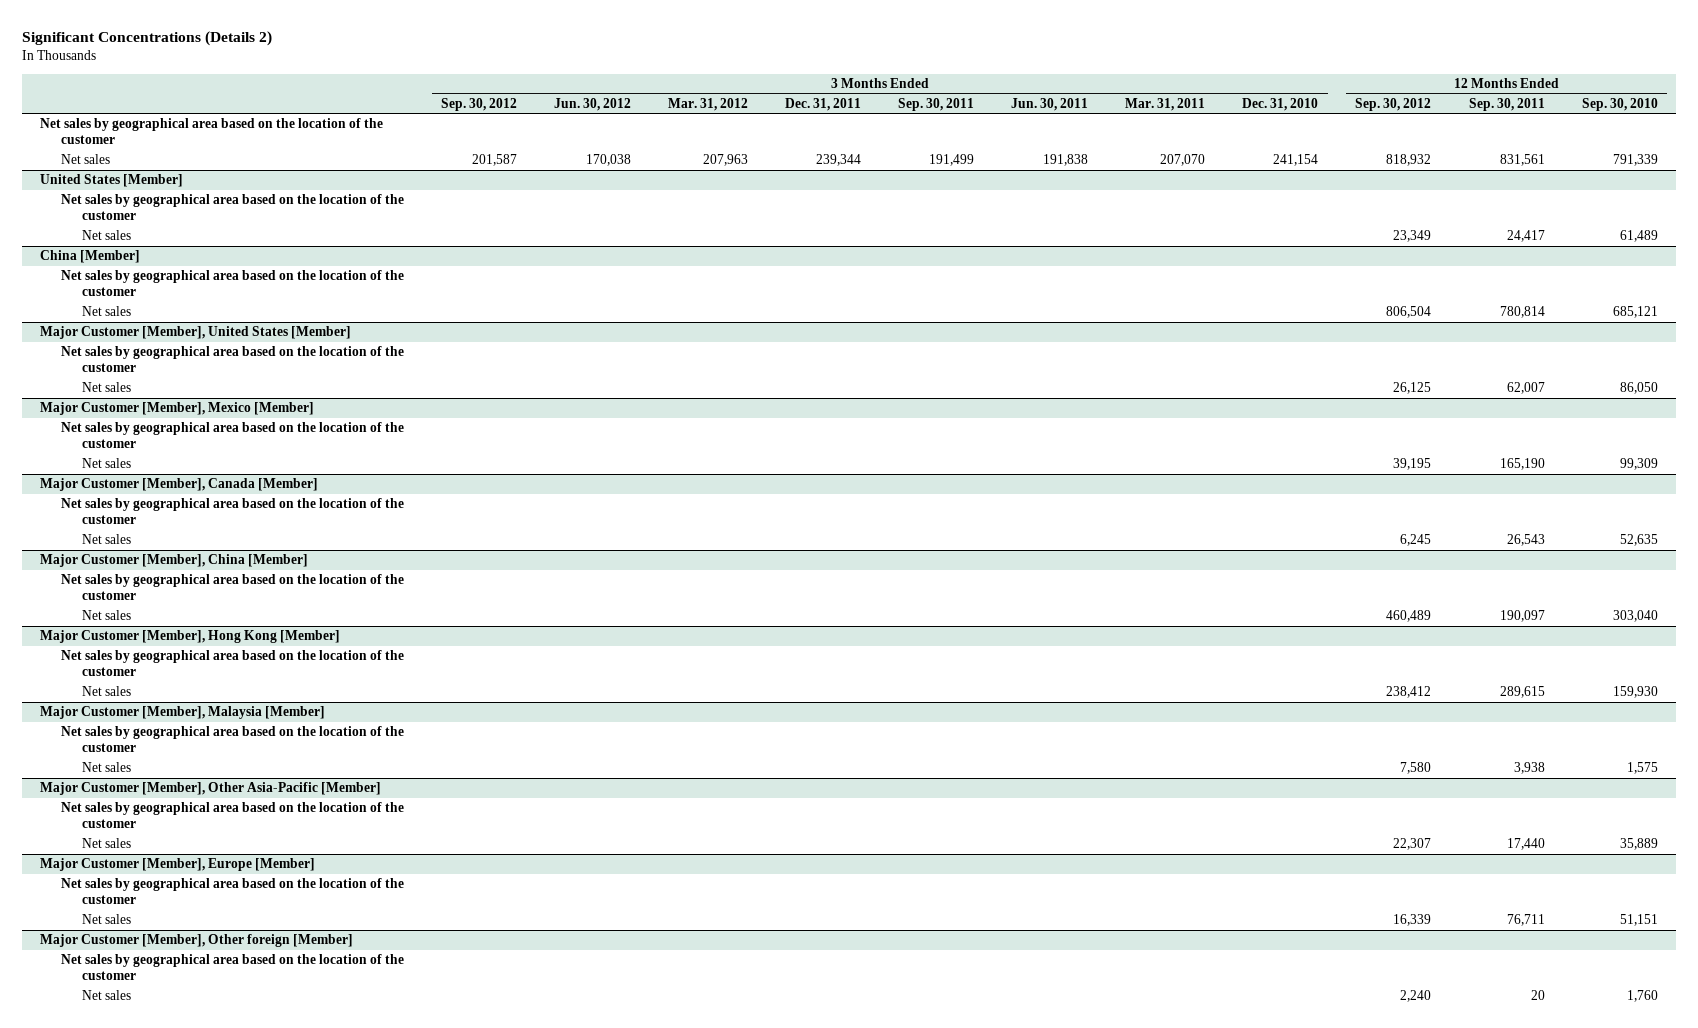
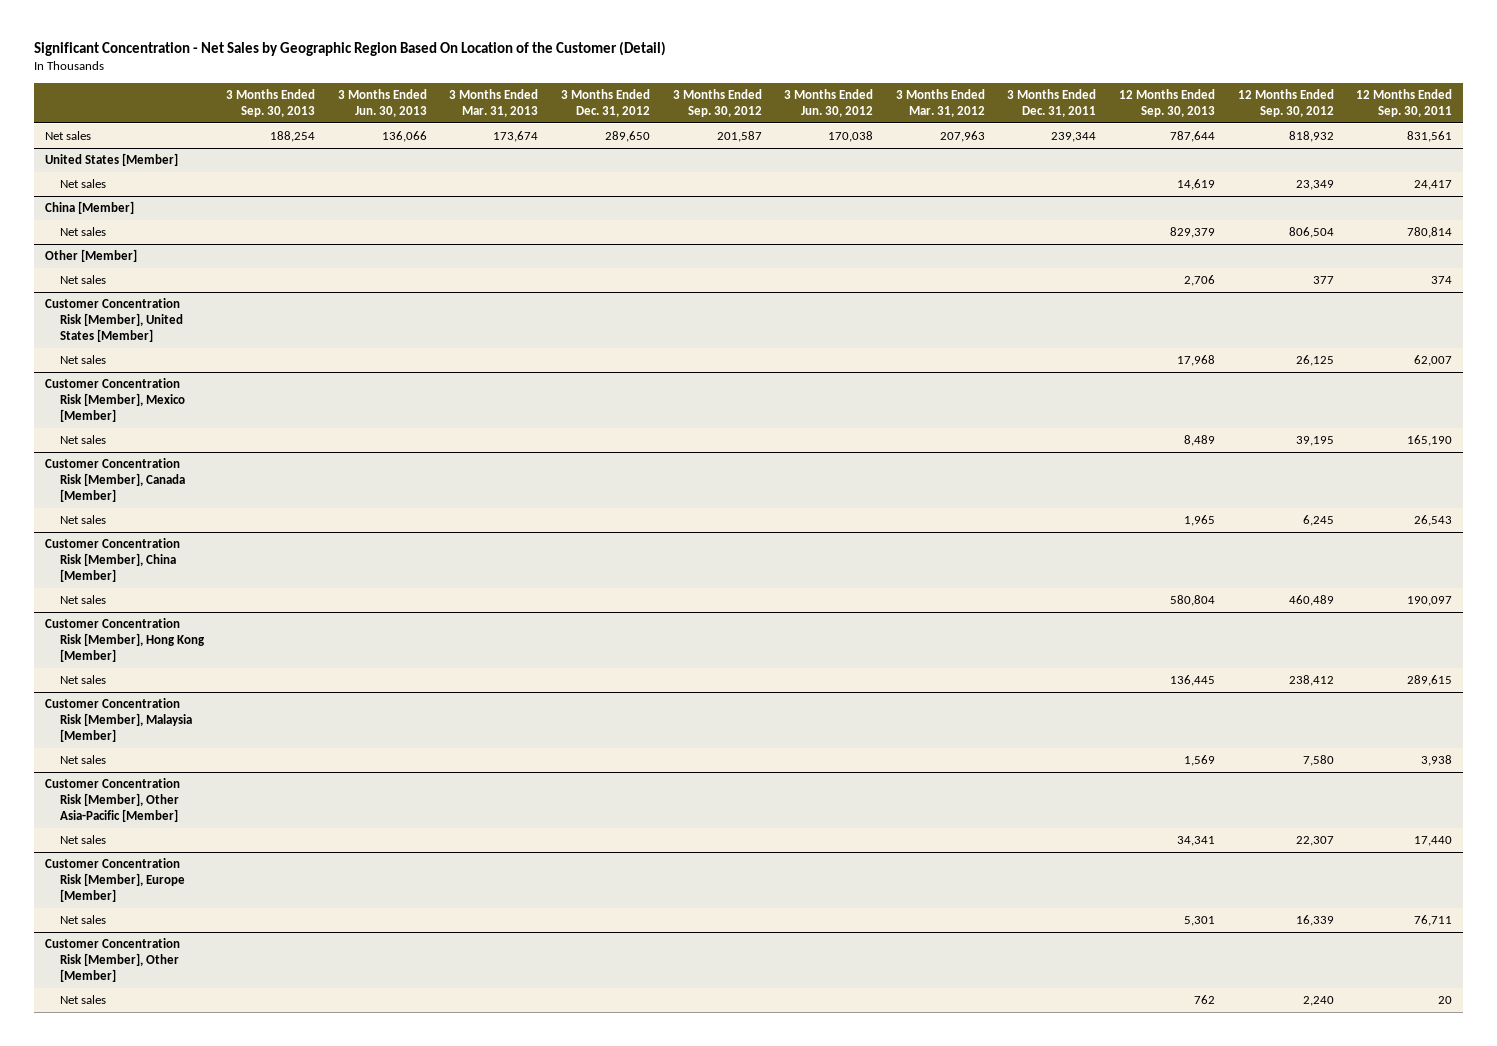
- Significant Concentrations (Details 2)
+ Significant Concentration - Net Sales by Geographic Region Based On Location of the Customer (Detail)
- | 3 Months Ended Sep. 30, 2012 | 3 Months Ended Jun. 30, 2012 | 3 Months Ended Mar. 31, 2012 | 3 Months Ended Dec. 31, 2011 | 3 Months Ended Sep. 30, 2011 | 3 Months Ended Jun. 30, 2011 | 3 Months Ended Mar. 31, 2011 | 3 Months Ended Dec. 31, 2010 | 12 Months Ended Sep. 30, 2012 | 12 Months Ended Sep. 30, 2011 | 12 Months Ended Sep. 30, 2010
+ | 3 Months Ended Sep. 30, 2013 | 3 Months Ended Jun. 30, 2013 | 3 Months Ended Mar. 31, 2013 | 3 Months Ended Dec. 31, 2012 | 3 Months Ended Sep. 30, 2012 | 3 Months Ended Jun. 30, 2012 | 3 Months Ended Mar. 31, 2012 | 3 Months Ended Dec. 31, 2011 | 12 Months Ended Sep. 30, 2013 | 12 Months Ended Sep. 30, 2012 | 12 Months Ended Sep. 30, 2011
- Net sales by geographical area based on the location of the customer
@ United States [Member]
- Net sales by geographical area based on the location of the customer
@ China [Member]
- Net sales by geographical area based on the location of the customer
- Major Customer [Member], United States [Member]
- Net sales by geographical area based on the location of the customer
+ Other [Member]
+ Net sales | | | | | | | | | 2,706 | 377 | 374
+ Customer Concentration Risk [Member], United States [Member]
- Major Customer [Member], Mexico [Member]
- Net sales by geographical area based on the location of the customer
+ Customer Concentration Risk [Member], Mexico [Member]
- Major Customer [Member], Canada [Member]
- Net sales by geographical area based on the location of the customer
+ Customer Concentration Risk [Member], Canada [Member]
- Major Customer [Member], China [Member]
- Net sales by geographical area based on the location of the customer
+ Customer Concentration Risk [Member], China [Member]
- Major Customer [Member], Hong Kong [Member]
- Net sales by geographical area based on the location of the customer
+ Customer Concentration Risk [Member], Hong Kong [Member]
- Major Customer [Member], Malaysia [Member]
- Net sales by geographical area based on the location of the customer
+ Customer Concentration Risk [Member], Malaysia [Member]
- Major Customer [Member], Other Asia-Pacific [Member]
- Net sales by geographical area based on the location of the customer
+ Customer Concentration Risk [Member], Other Asia-Pacific [Member]
- Major Customer [Member], Europe [Member]
- Net sales by geographical area based on the location of the customer
+ Customer Concentration Risk [Member], Europe [Member]
- Major Customer [Member], Other foreign [Member]
- Net sales by geographical area based on the location of the customer
+ Customer Concentration Risk [Member], Other [Member]

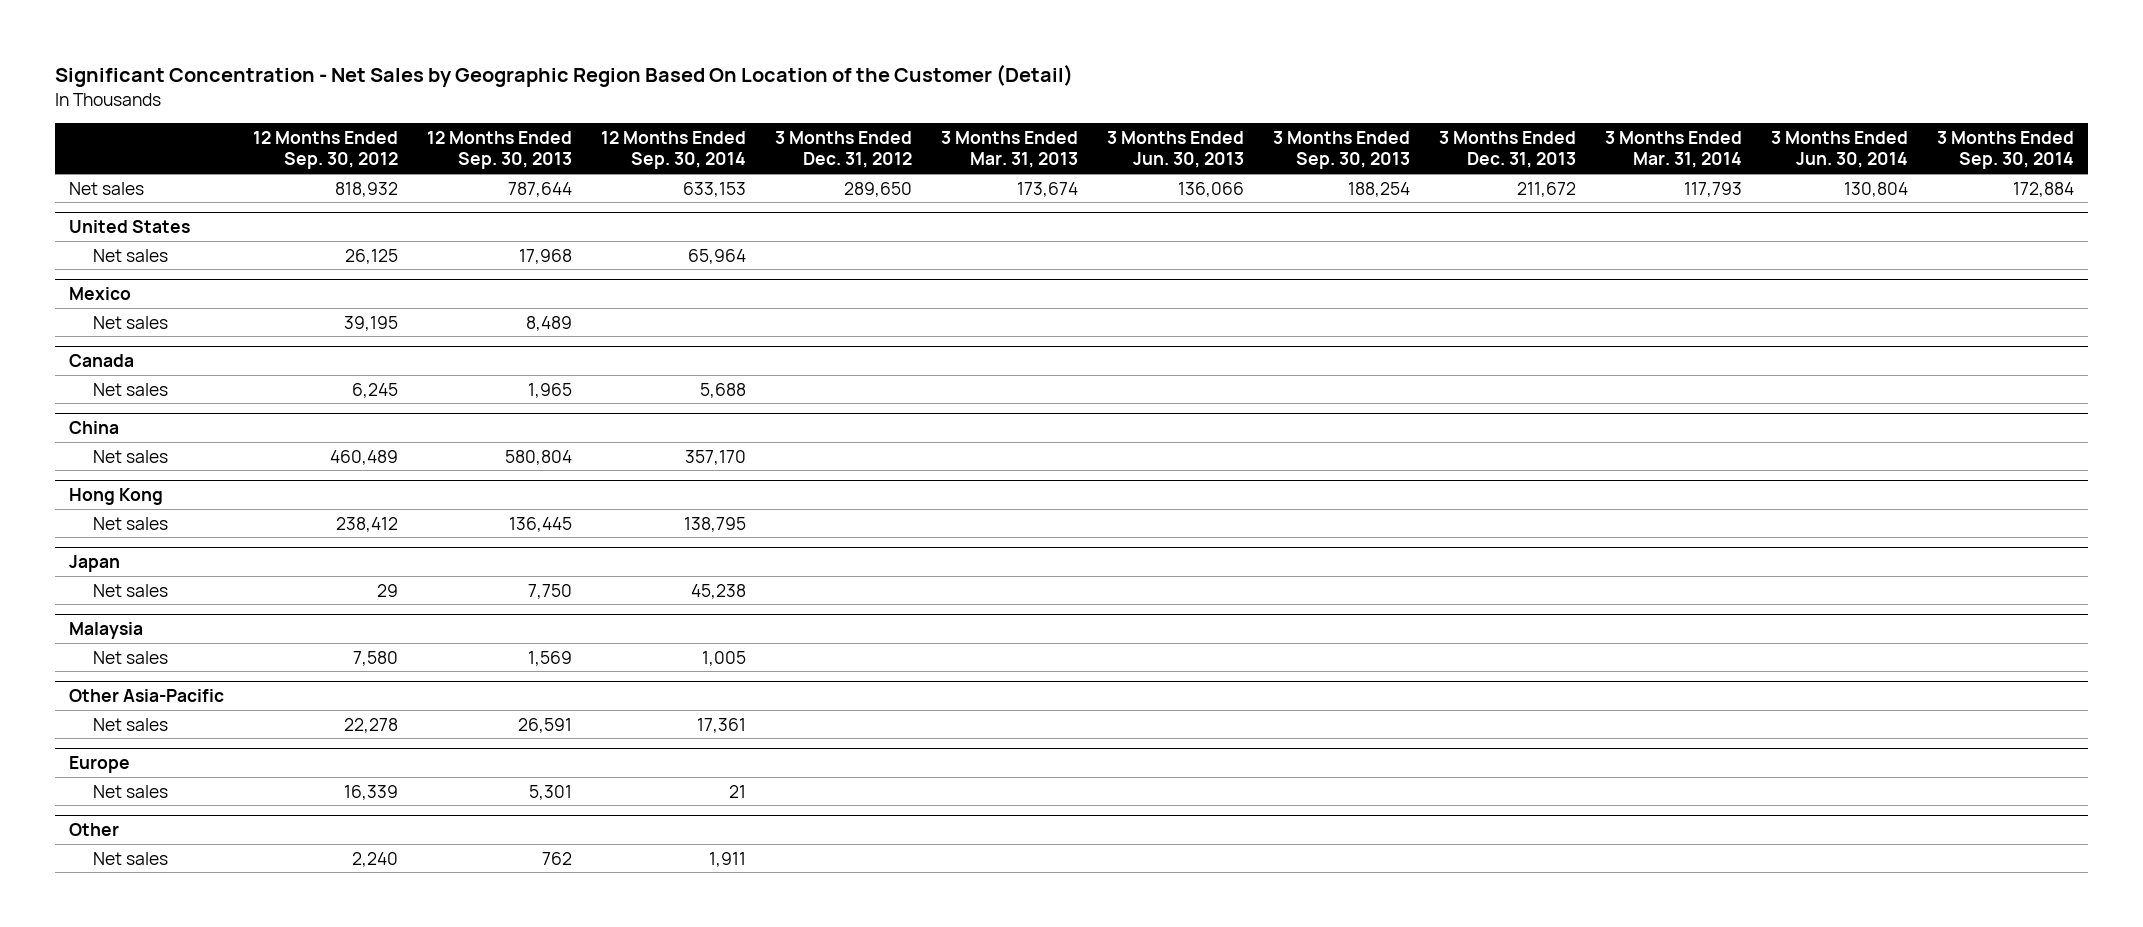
- | 3 Months Ended Sep. 30, 2013 | 3 Months Ended Jun. 30, 2013 | 3 Months Ended Mar. 31, 2013 | 3 Months Ended Dec. 31, 2012 | 3 Months Ended Sep. 30, 2012 | 3 Months Ended Jun. 30, 2012 | 3 Months Ended Mar. 31, 2012 | 3 Months Ended Dec. 31, 2011 | 12 Months Ended Sep. 30, 2013 | 12 Months Ended Sep. 30, 2012 | 12 Months Ended Sep. 30, 2011
+ | 12 Months Ended Sep. 30, 2012 | 12 Months Ended Sep. 30, 2013 | 12 Months Ended Sep. 30, 2014 | 3 Months Ended Dec. 31, 2012 | 3 Months Ended Mar. 31, 2013 | 3 Months Ended Jun. 30, 2013 | 3 Months Ended Sep. 30, 2013 | 3 Months Ended Dec. 31, 2013 | 3 Months Ended Mar. 31, 2014 | 3 Months Ended Jun. 30, 2014 | 3 Months Ended Sep. 30, 2014
- United States [Member]
- Net sales | | | | | | | | | 14,619 | 23,349 | 24,417
- China [Member]
- Net sales | | | | | | | | | 829,379 | 806,504 | 780,814
- Other [Member]
- Net sales | | | | | | | | | 2,706 | 377 | 374
- Customer Concentration Risk [Member], United States [Member]
+ United States
- Customer Concentration Risk [Member], Mexico [Member]
+ Mexico
- Customer Concentration Risk [Member], Canada [Member]
+ Canada
- Customer Concentration Risk [Member], China [Member]
+ China
- Customer Concentration Risk [Member], Hong Kong [Member]
+ Hong Kong
- Customer Concentration Risk [Member], Malaysia [Member]
+ Japan
+ Net sales | 29 | 7,750 | 45,238 | | | | | | | |
+ Malaysia
- Customer Concentration Risk [Member], Other Asia-Pacific [Member]
- Net sales | | | | | | | | | 34,341 | 22,307 | 17,440
- Customer Concentration Risk [Member], Europe [Member]
+ Other Asia-Pacific
+ Net sales | 22,278 | 26,591 | 17,361 | | | | | | | |
+ Europe
- Customer Concentration Risk [Member], Other [Member]
+ Other

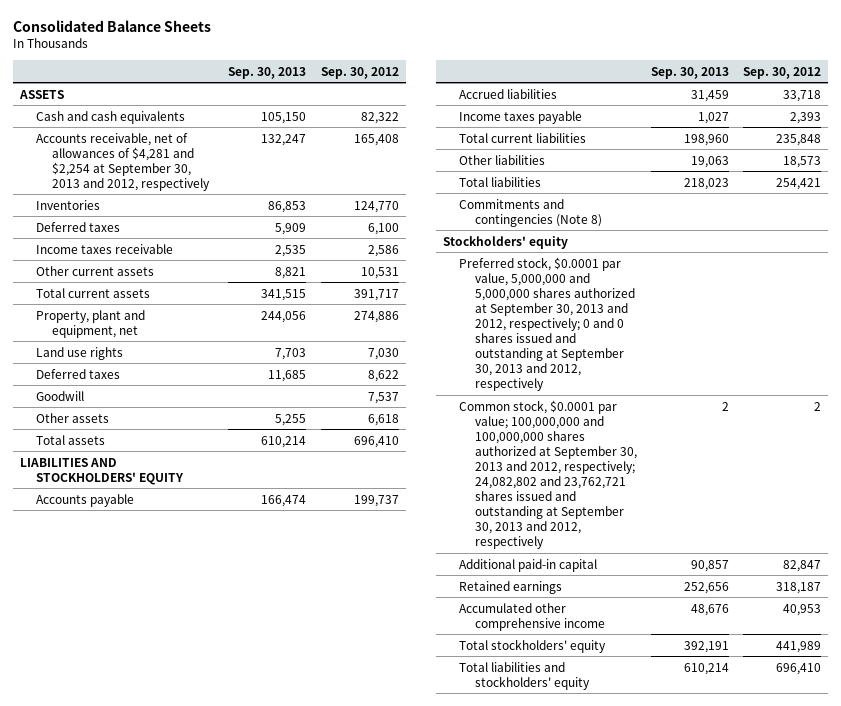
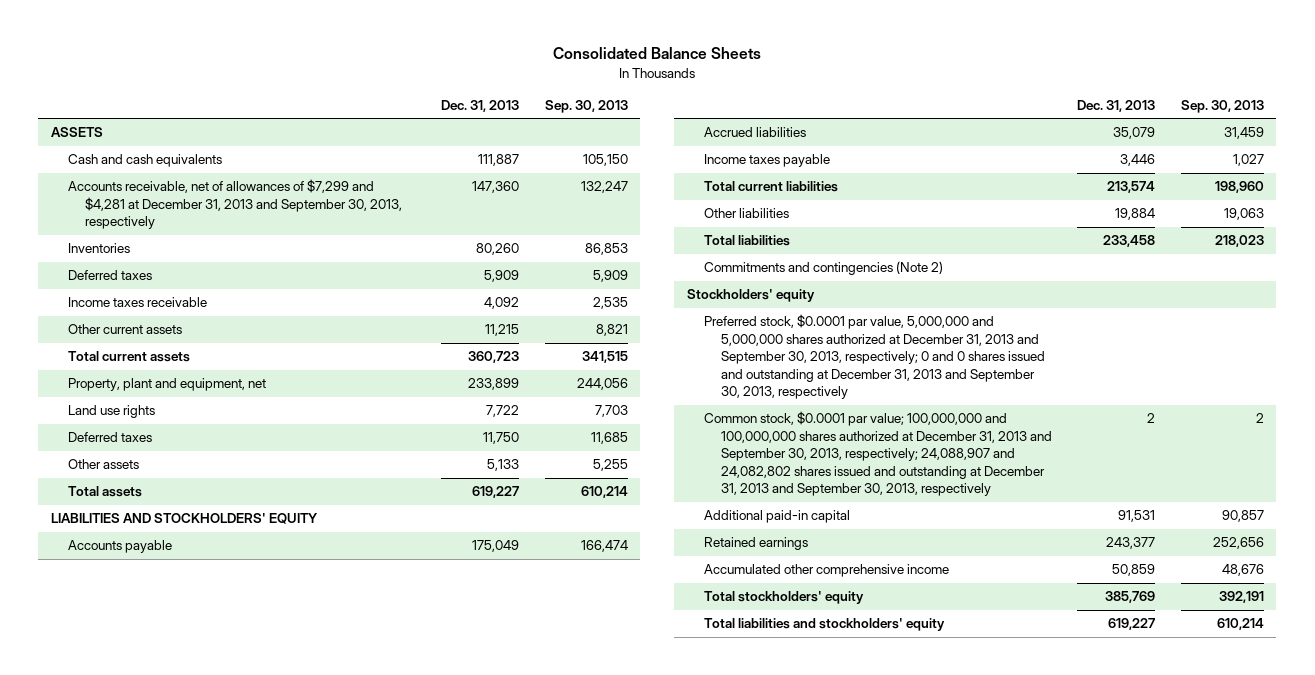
- | Sep. 30, 2013 | Sep. 30, 2012
+ | Dec. 31, 2013 | Sep. 30, 2013
- Accounts receivable, net of allowances of $4,281 and $2,254 at September 30, 2013 and 2012, respectively | 132,247 | 165,408
+ Accounts receivable, net of allowances of $7,299 and $4,281 at December 31, 2013 and September 30, 2013, respectively | 147,360 | 132,247
- Goodwill | | 7,537
- Commitments and contingencies (Note 8)
+ Commitments and contingencies (Note 2)
- Preferred stock, $0.0001 par value, 5,000,000 and 5,000,000 shares authorized at September 30, 2013 and 2012, respectively; 0 and 0 shares issued and outstanding at September 30, 2013 and 2012, respectively
- Common stock, $0.0001 par value; 100,000,000 and 100,000,000 shares authorized at September 30, 2013 and 2012, respectively; 24,082,802 and 23,762,721 shares issued and outstanding at September 30, 2013 and 2012, respectively | 2 | 2
+ Preferred stock, $0.0001 par value, 5,000,000 and 5,000,000 shares authorized at December 31, 2013 and September 30, 2013, respectively; 0 and 0 shares issued and outstanding at December 31, 2013 and September 30, 2013, respectively
+ Common stock, $0.0001 par value; 100,000,000 and 100,000,000 shares authorized at December 31, 2013 and September 30, 2013, respectively; 24,088,907 and 24,082,802 shares issued and outstanding at December 31, 2013 and September 30, 2013, respectively | 2 | 2

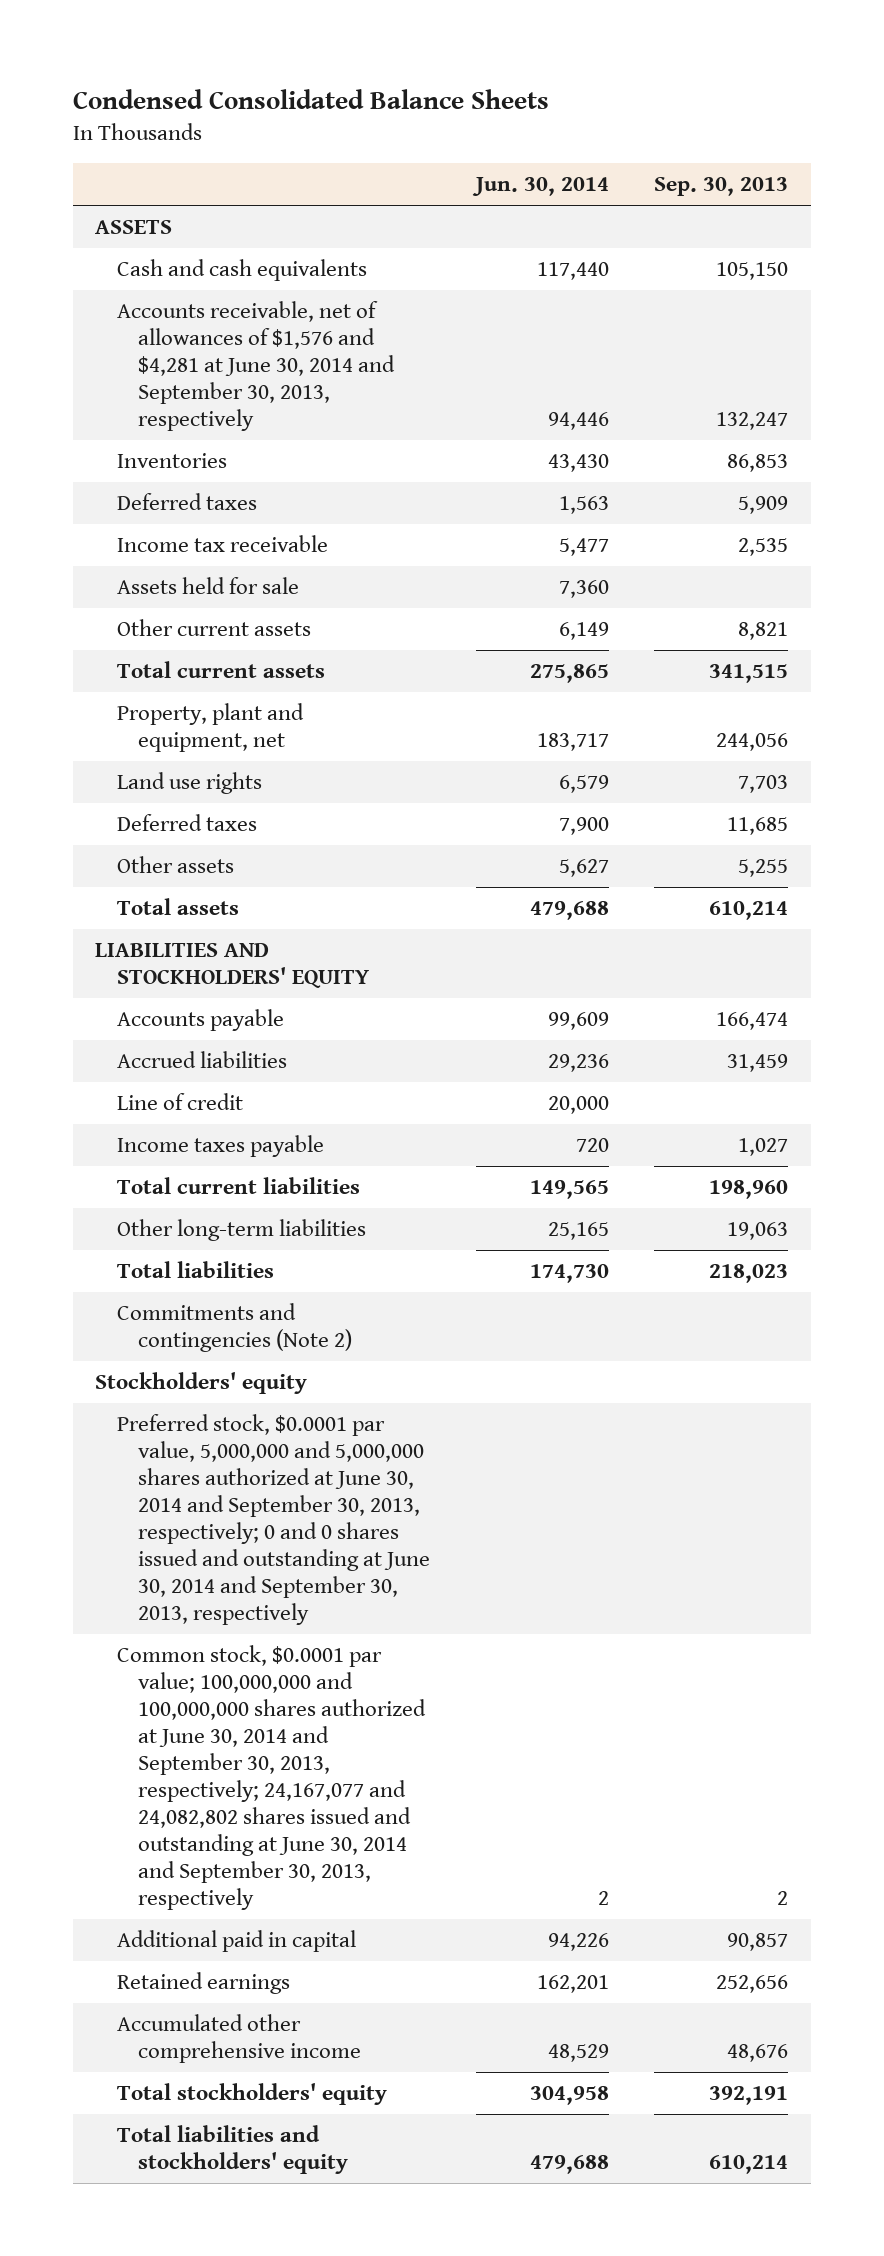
- Consolidated Balance Sheets
+ Condensed Consolidated Balance Sheets
- | Dec. 31, 2013 | Sep. 30, 2013
+ | Jun. 30, 2014 | Sep. 30, 2013
- Accounts receivable, net of allowances of $7,299 and $4,281 at December 31, 2013 and September 30, 2013, respectively | 147,360 | 132,247
+ Accounts receivable, net of allowances of $1,576 and $4,281 at June 30, 2014 and September 30, 2013, respectively | 94,446 | 132,247
- Income taxes receivable | 4,092 | 2,535
+ Income tax receivable | 5,477 | 2,535
+ Assets held for sale | 7,360 |
+ Line of credit | 20,000 |
- Other liabilities | 19,884 | 19,063
+ Other long-term liabilities | 25,165 | 19,063
- Preferred stock, $0.0001 par value, 5,000,000 and 5,000,000 shares authorized at December 31, 2013 and September 30, 2013, respectively; 0 and 0 shares issued and outstanding at December 31, 2013 and September 30, 2013, respectively
- Common stock, $0.0001 par value; 100,000,000 and 100,000,000 shares authorized at December 31, 2013 and September 30, 2013, respectively; 24,088,907 and 24,082,802 shares issued and outstanding at December 31, 2013 and September 30, 2013, respectively | 2 | 2
- Additional paid-in capital | 91,531 | 90,857
+ Preferred stock, $0.0001 par value, 5,000,000 and 5,000,000 shares authorized at June 30, 2014 and September 30, 2013, respectively; 0 and 0 shares issued and outstanding at June 30, 2014 and September 30, 2013, respectively
+ Common stock, $0.0001 par value; 100,000,000 and 100,000,000 shares authorized at June 30, 2014 and September 30, 2013, respectively; 24,167,077 and 24,082,802 shares issued and outstanding at June 30, 2014 and September 30, 2013, respectively | 2 | 2
+ Additional paid in capital | 94,226 | 90,857

